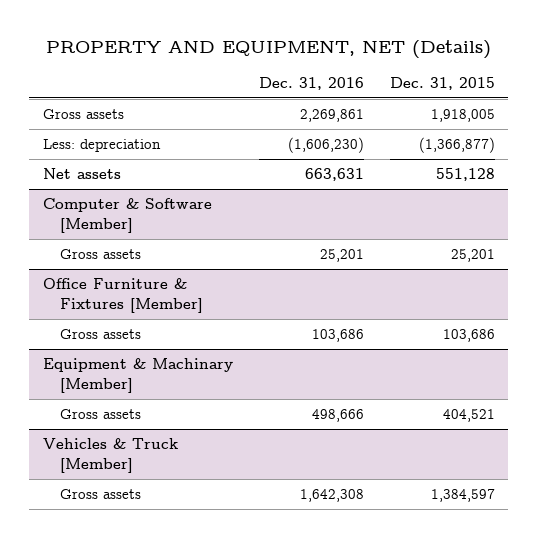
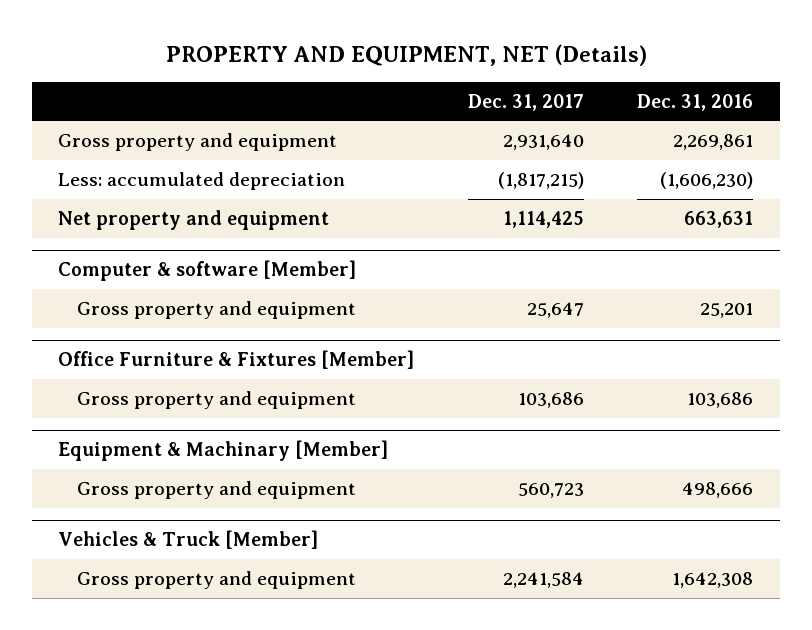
- | Dec. 31, 2016 | Dec. 31, 2015
+ | Dec. 31, 2017 | Dec. 31, 2016
- Gross assets | 2,269,861 | 1,918,005
- Less: depreciation | (1,606,230) | (1,366,877)
- Net assets | 663,631 | 551,128
- Computer & Software [Member]
- Gross assets | 25,201 | 25,201
+ Gross property and equipment | 2,931,640 | 2,269,861
+ Less: accumulated depreciation | (1,817,215) | (1,606,230)
+ Net property and equipment | 1,114,425 | 663,631
+ Computer & software [Member]
+ Gross property and equipment | 25,647 | 25,201
@ Office Furniture & Fixtures [Member]
- Gross assets | 103,686 | 103,686
+ Gross property and equipment | 103,686 | 103,686
@ Equipment & Machinary [Member]
- Gross assets | 498,666 | 404,521
+ Gross property and equipment | 560,723 | 498,666
@ Vehicles & Truck [Member]
- Gross assets | 1,642,308 | 1,384,597
+ Gross property and equipment | 2,241,584 | 1,642,308

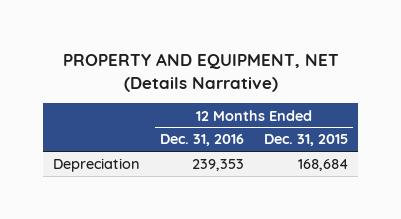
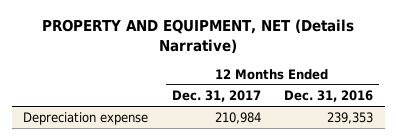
- | 12 Months Ended Dec. 31, 2016 | 12 Months Ended Dec. 31, 2015
+ | 12 Months Ended Dec. 31, 2017 | 12 Months Ended Dec. 31, 2016
- Depreciation | 239,353 | 168,684
+ Depreciation expense | 210,984 | 239,353

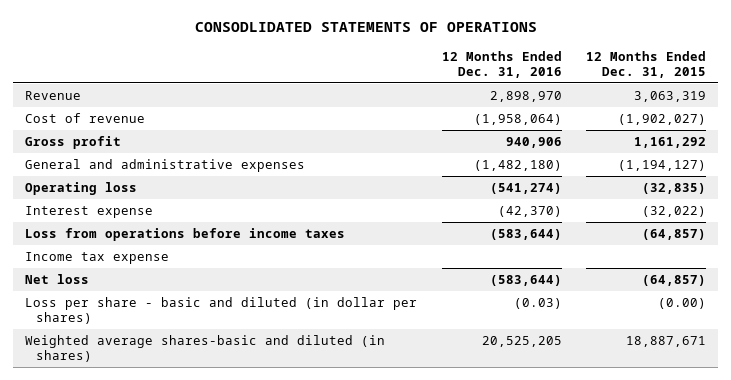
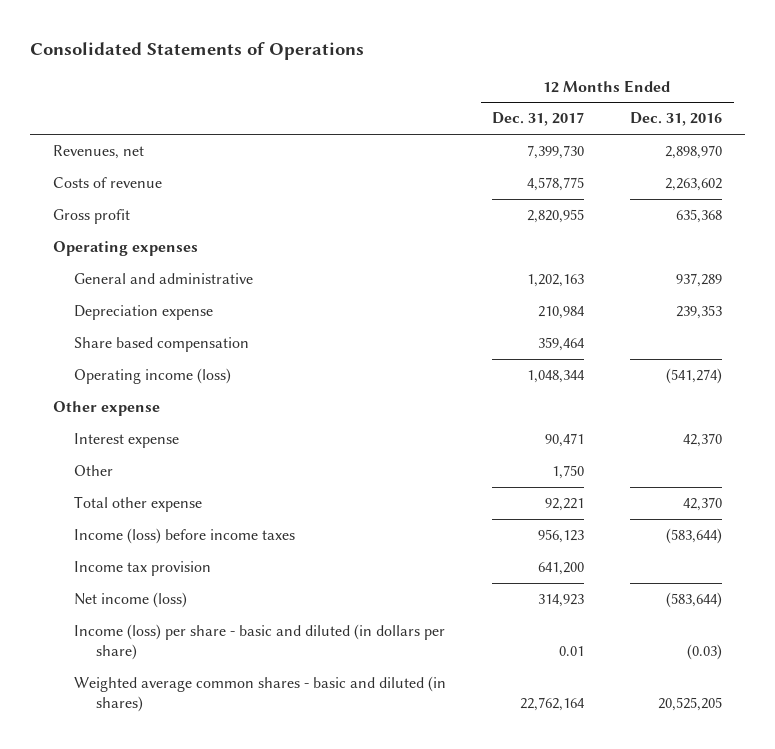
- CONSODLIDATED STATEMENTS OF OPERATIONS
+ Consolidated Statements of Operations
- | 12 Months Ended Dec. 31, 2016 | 12 Months Ended Dec. 31, 2015
+ | 12 Months Ended Dec. 31, 2017 | 12 Months Ended Dec. 31, 2016
- Revenue | 2,898,970 | 3,063,319
- Cost of revenue | (1,958,064) | (1,902,027)
- Gross profit | 940,906 | 1,161,292
- General and administrative expenses | (1,482,180) | (1,194,127)
- Operating loss | (541,274) | (32,835)
- Interest expense | (42,370) | (32,022)
- Loss from operations before income taxes | (583,644) | (64,857)
- Income tax expense
- Net loss | (583,644) | (64,857)
- Loss per share - basic and diluted (in dollar per shares) | (0.03) | (0.00)
- Weighted average shares-basic and diluted (in shares) | 20,525,205 | 18,887,671
+ Revenues, net | 7,399,730 | 2,898,970
+ Costs of revenue | 4,578,775 | 2,263,602
+ Gross profit | 2,820,955 | 635,368
+ Operating expenses
+ General and administrative | 1,202,163 | 937,289
+ Depreciation expense | 210,984 | 239,353
+ Share based compensation | 359,464 |
+ Operating income (loss) | 1,048,344 | (541,274)
+ Other expense
+ Interest expense | 90,471 | 42,370
+ Other | 1,750 |
+ Total other expense | 92,221 | 42,370
+ Income (loss) before income taxes | 956,123 | (583,644)
+ Income tax provision | 641,200 |
+ Net income (loss) | 314,923 | (583,644)
+ Income (loss) per share - basic and diluted (in dollars per share) | 0.01 | (0.03)
+ Weighted average common shares - basic and diluted (in shares) | 22,762,164 | 20,525,205

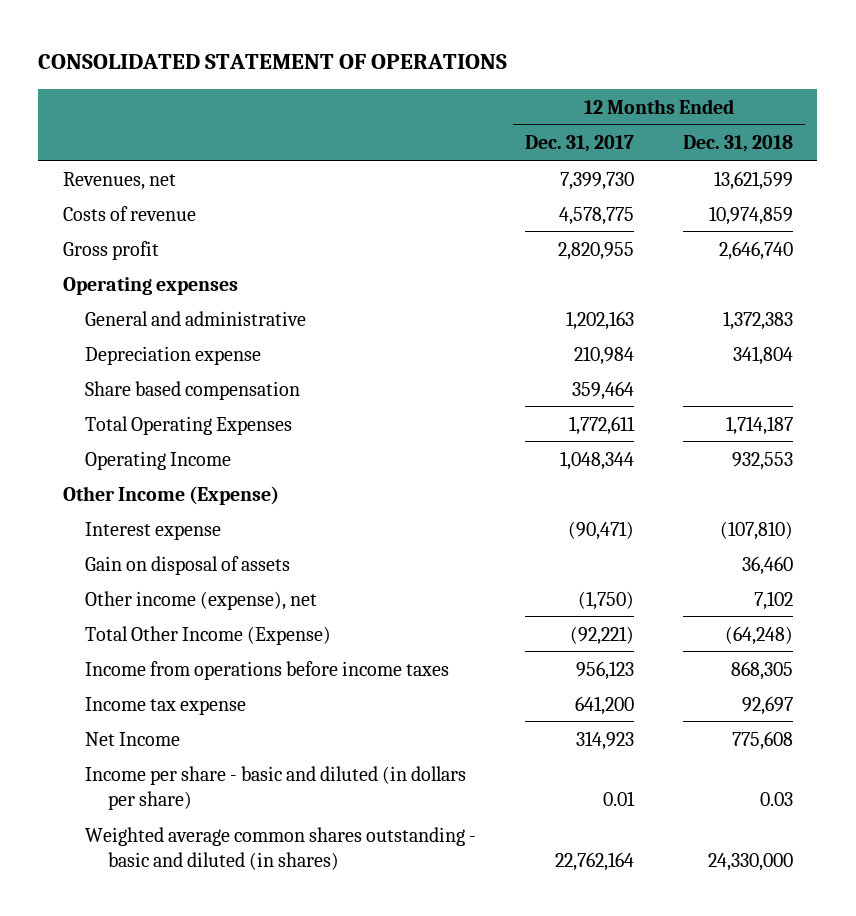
- Consolidated Statements of Operations
+ CONSOLIDATED STATEMENT OF OPERATIONS
- | 12 Months Ended Dec. 31, 2017 | 12 Months Ended Dec. 31, 2016
+ | 12 Months Ended Dec. 31, 2017 | 12 Months Ended Dec. 31, 2018
- Operating income (loss) | 1,048,344 | (541,274)
- Other expense
- Interest expense | 90,471 | 42,370
- Other | 1,750 |
- Total other expense | 92,221 | 42,370
- Income (loss) before income taxes | 956,123 | (583,644)
- Income tax provision | 641,200 |
- Net income (loss) | 314,923 | (583,644)
- Income (loss) per share - basic and diluted (in dollars per share) | 0.01 | (0.03)
- Weighted average common shares - basic and diluted (in shares) | 22,762,164 | 20,525,205
+ Total Operating Expenses | 1,772,611 | 1,714,187
+ Operating Income | 1,048,344 | 932,553
+ Other Income (Expense)
+ Interest expense | (90,471) | (107,810)
+ Gain on disposal of assets | | 36,460
+ Other income (expense), net | (1,750) | 7,102
+ Total Other Income (Expense) | (92,221) | (64,248)
+ Income from operations before income taxes | 956,123 | 868,305
+ Income tax expense | 641,200 | 92,697
+ Net Income | 314,923 | 775,608
+ Income per share - basic and diluted (in dollars per share) | 0.01 | 0.03
+ Weighted average common shares outstanding - basic and diluted (in shares) | 22,762,164 | 24,330,000

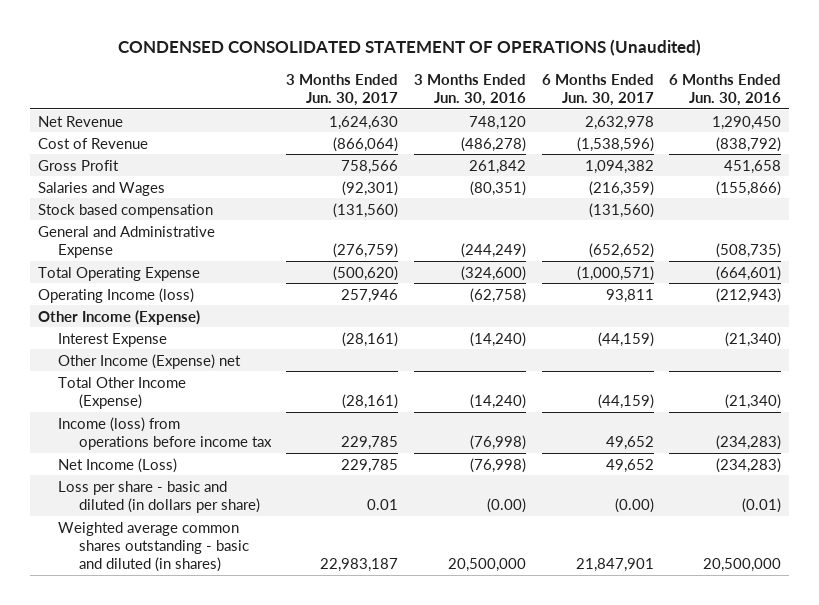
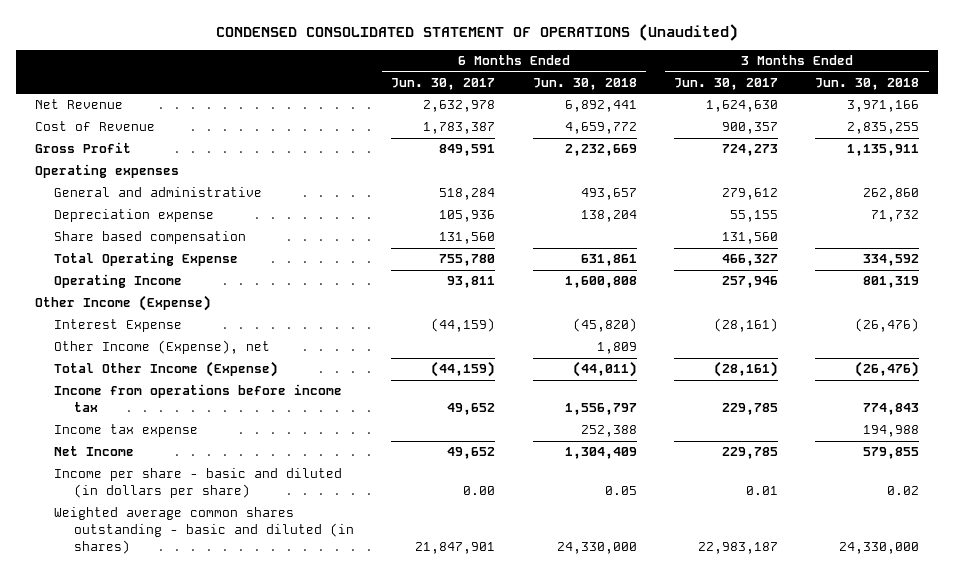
- | 3 Months Ended Jun. 30, 2017 | 3 Months Ended Jun. 30, 2016 | 6 Months Ended Jun. 30, 2017 | 6 Months Ended Jun. 30, 2016
+ | 6 Months Ended Jun. 30, 2017 | 6 Months Ended Jun. 30, 2018 | 3 Months Ended Jun. 30, 2017 | 3 Months Ended Jun. 30, 2018
- Cost of Revenue | (866,064) | (486,278) | (1,538,596) | (838,792)
- Gross Profit | 758,566 | 261,842 | 1,094,382 | 451,658
- Salaries and Wages | (92,301) | (80,351) | (216,359) | (155,866)
- Stock based compensation | (131,560) | | (131,560) |
- General and Administrative Expense | (276,759) | (244,249) | (652,652) | (508,735)
- Total Operating Expense | (500,620) | (324,600) | (1,000,571) | (664,601)
- Operating Income (loss) | 257,946 | (62,758) | 93,811 | (212,943)
+ Cost of Revenue | 1,783,387 | 4,659,772 | 900,357 | 2,835,255
+ Gross Profit | 849,591 | 2,232,669 | 724,273 | 1,135,911
+ Operating expenses
+ General and administrative | 518,284 | 493,657 | 279,612 | 262,860
+ Depreciation expense | 105,936 | 138,204 | 55,155 | 71,732
+ Share based compensation | 131,560 | | 131,560 |
+ Total Operating Expense | 755,780 | 631,861 | 466,327 | 334,592
+ Operating Income | 93,811 | 1,600,808 | 257,946 | 801,319
- Other Income (Expense) net
+ Other Income (Expense), net | | 1,809 | |
- Income (loss) from operations before income tax | 229,785 | (76,998) | 49,652 | (234,283)
- Net Income (Loss) | 229,785 | (76,998) | 49,652 | (234,283)
- Loss per share - basic and diluted (in dollars per share) | 0.01 | (0.00) | (0.00) | (0.01)
+ Income from operations before income tax | 49,652 | 1,556,797 | 229,785 | 774,843
+ Income tax expense | | 252,388 | | 194,988
+ Net Income | 49,652 | 1,304,409 | 229,785 | 579,855
+ Income per share - basic and diluted (in dollars per share) | 0.00 | 0.05 | 0.01 | 0.02

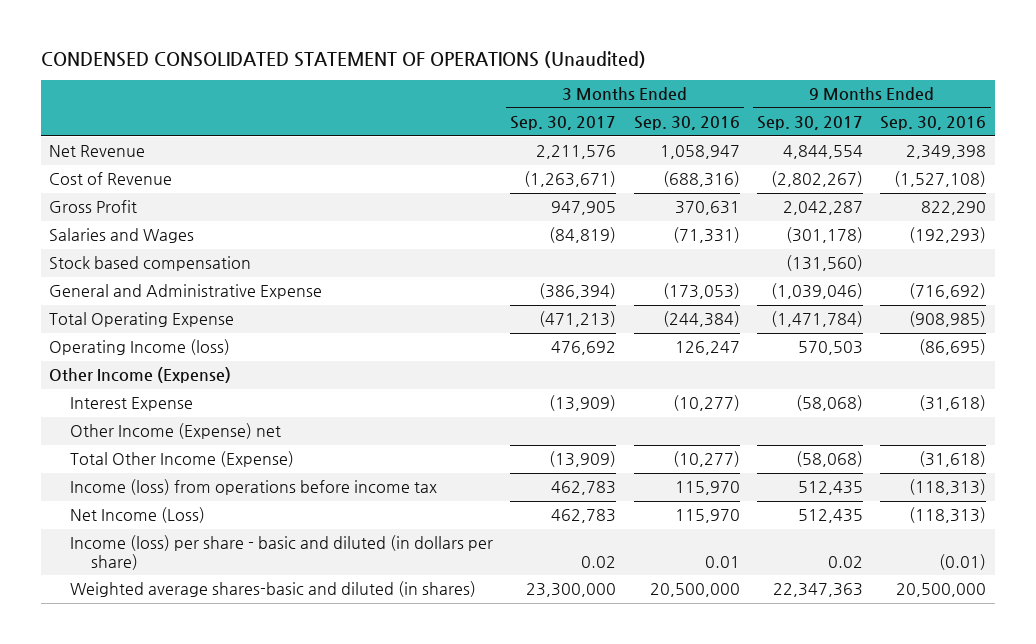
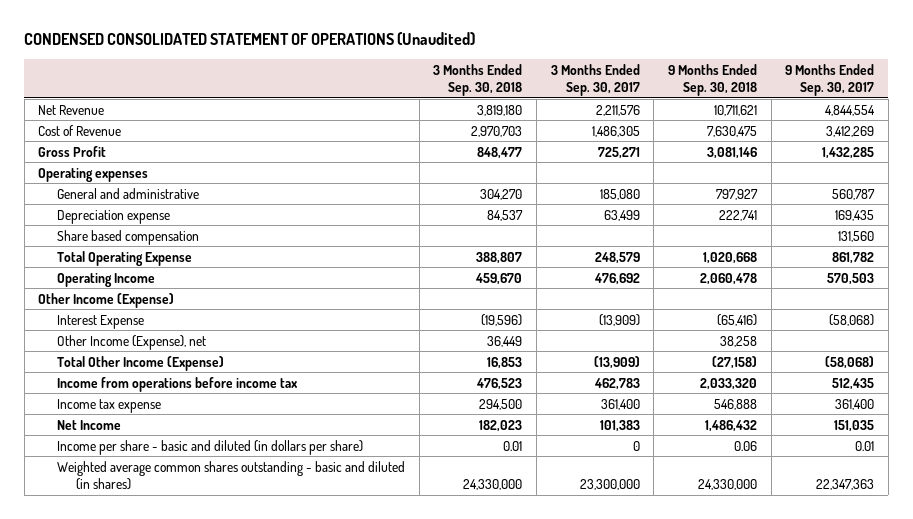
- | 3 Months Ended Sep. 30, 2017 | 3 Months Ended Sep. 30, 2016 | 9 Months Ended Sep. 30, 2017 | 9 Months Ended Sep. 30, 2016
+ | 3 Months Ended Sep. 30, 2018 | 3 Months Ended Sep. 30, 2017 | 9 Months Ended Sep. 30, 2018 | 9 Months Ended Sep. 30, 2017
- Cost of Revenue | (1,263,671) | (688,316) | (2,802,267) | (1,527,108)
- Gross Profit | 947,905 | 370,631 | 2,042,287 | 822,290
- Salaries and Wages | (84,819) | (71,331) | (301,178) | (192,293)
- Stock based compensation | | | (131,560) |
- General and Administrative Expense | (386,394) | (173,053) | (1,039,046) | (716,692)
- Total Operating Expense | (471,213) | (244,384) | (1,471,784) | (908,985)
- Operating Income (loss) | 476,692 | 126,247 | 570,503 | (86,695)
+ Cost of Revenue | 2,970,703 | 1,486,305 | 7,630,475 | 3,412,269
+ Gross Profit | 848,477 | 725,271 | 3,081,146 | 1,432,285
+ Operating expenses
+ General and administrative | 304,270 | 185,080 | 797,927 | 560,787
+ Depreciation expense | 84,537 | 63,499 | 222,741 | 169,435
+ Share based compensation | | | | 131,560
+ Total Operating Expense | 388,807 | 248,579 | 1,020,668 | 861,782
+ Operating Income | 459,670 | 476,692 | 2,060,478 | 570,503
- Other Income (Expense) net
+ Other Income (Expense), net | 36,449 | | 38,258 |
- Income (loss) from operations before income tax | 462,783 | 115,970 | 512,435 | (118,313)
- Net Income (Loss) | 462,783 | 115,970 | 512,435 | (118,313)
- Income (loss) per share - basic and diluted (in dollars per share) | 0.02 | 0.01 | 0.02 | (0.01)
- Weighted average shares-basic and diluted (in shares) | 23,300,000 | 20,500,000 | 22,347,363 | 20,500,000
+ Income from operations before income tax | 476,523 | 462,783 | 2,033,320 | 512,435
+ Income tax expense | 294,500 | 361,400 | 546,888 | 361,400
+ Net Income | 182,023 | 101,383 | 1,486,432 | 151,035
+ Income per share - basic and diluted (in dollars per share) | 0.01 | 0 | 0.06 | 0.01
+ Weighted average common shares outstanding - basic and diluted (in shares) | 24,330,000 | 23,300,000 | 24,330,000 | 22,347,363

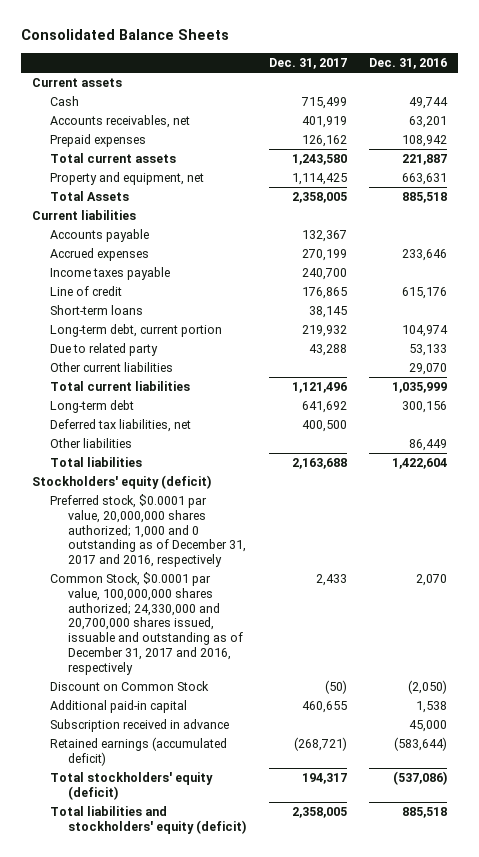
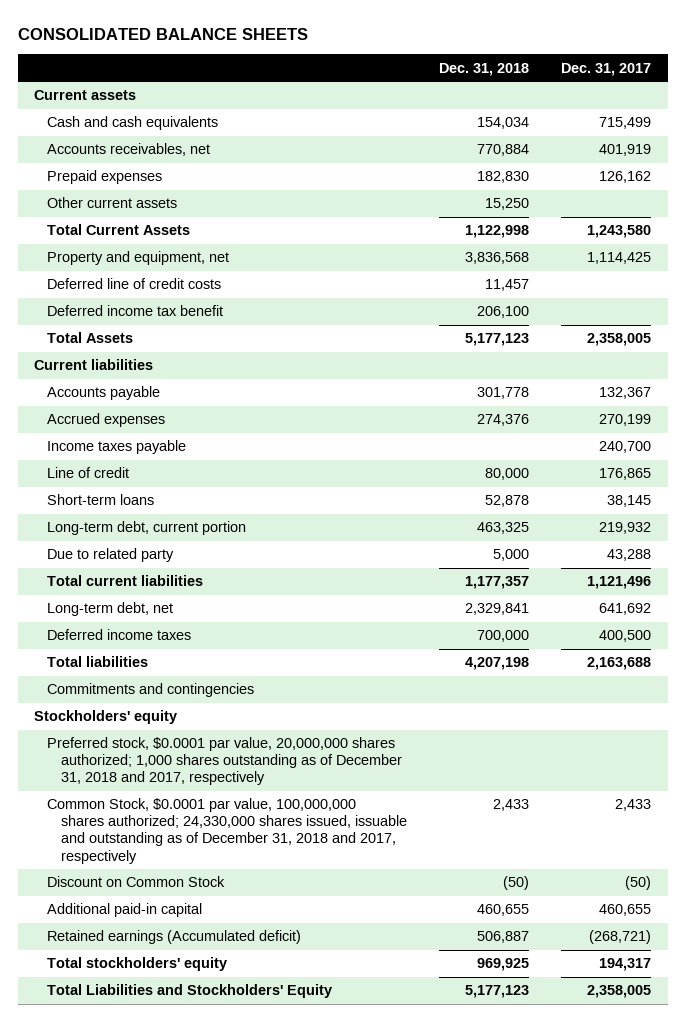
- Consolidated Balance Sheets
+ CONSOLIDATED BALANCE SHEETS
- | Dec. 31, 2017 | Dec. 31, 2016
+ | Dec. 31, 2018 | Dec. 31, 2017
- Cash | 715,499 | 49,744
+ Cash and cash equivalents | 154,034 | 715,499
- Total current assets | 1,243,580 | 221,887
+ Other current assets | 15,250 |
+ Total Current Assets | 1,122,998 | 1,243,580
+ Deferred line of credit costs | 11,457 |
+ Deferred income tax benefit | 206,100 |
- Other current liabilities | | 29,070
- Long-term debt | 641,692 | 300,156
- Deferred tax liabilities, net | 400,500 |
- Other liabilities | | 86,449
+ Long-term debt, net | 2,329,841 | 641,692
+ Deferred income taxes | 700,000 | 400,500
- Stockholders' equity (deficit)
- Preferred stock, $0.0001 par value, 20,000,000 shares authorized; 1,000 and 0 outstanding as of December 31, 2017 and 2016, respectively
- Common Stock, $0.0001 par value, 100,000,000 shares authorized; 24,330,000 and 20,700,000 shares issued, issuable and outstanding as of December 31, 2017 and 2016, respectively | 2,433 | 2,070
+ Commitments and contingencies
+ Stockholders' equity
+ Preferred stock, $0.0001 par value, 20,000,000 shares authorized; 1,000 shares outstanding as of December 31, 2018 and 2017, respectively
+ Common Stock, $0.0001 par value, 100,000,000 shares authorized; 24,330,000 shares issued, issuable and outstanding as of December 31, 2018 and 2017, respectively | 2,433 | 2,433
- Subscription received in advance | | 45,000
- Retained earnings (accumulated deficit) | (268,721) | (583,644)
- Total stockholders' equity (deficit) | 194,317 | (537,086)
- Total liabilities and stockholders' equity (deficit) | 2,358,005 | 885,518
+ Retained earnings (Accumulated deficit) | 506,887 | (268,721)
+ Total stockholders' equity | 969,925 | 194,317
+ Total Liabilities and Stockholders' Equity | 5,177,123 | 2,358,005

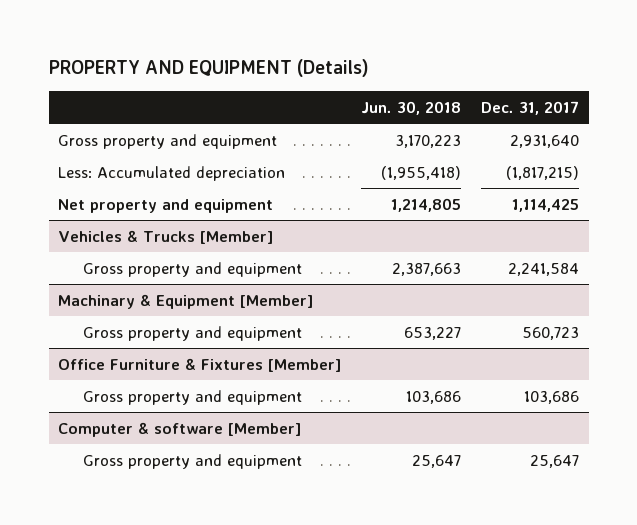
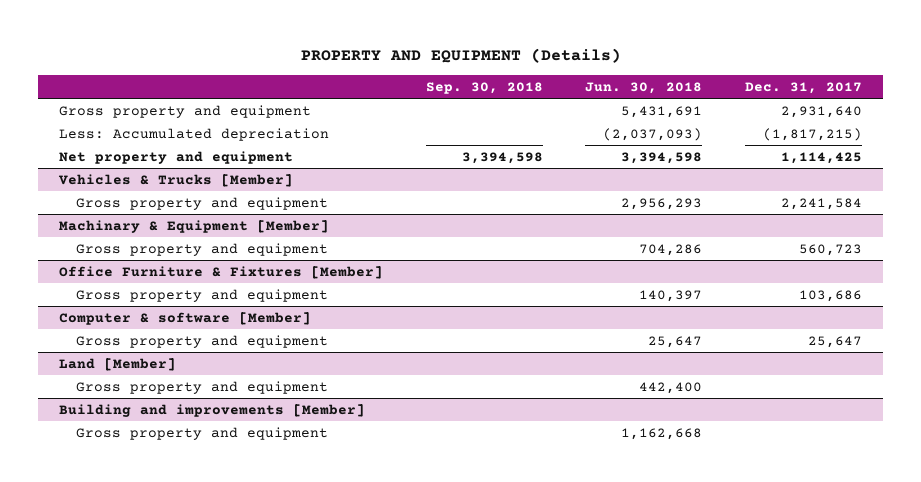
- | Jun. 30, 2018 | Dec. 31, 2017
+ | Sep. 30, 2018 | Jun. 30, 2018 | Dec. 31, 2017
- Gross property and equipment | 3,170,223 | 2,931,640
- Less: Accumulated depreciation | (1,955,418) | (1,817,215)
- Net property and equipment | 1,214,805 | 1,114,425
+ Gross property and equipment | | 5,431,691 | 2,931,640
+ Less: Accumulated depreciation | | (2,037,093) | (1,817,215)
+ Net property and equipment | 3,394,598 | 3,394,598 | 1,114,425
@ Vehicles & Trucks [Member]
- Gross property and equipment | 2,387,663 | 2,241,584
+ Gross property and equipment | | 2,956,293 | 2,241,584
@ Machinary & Equipment [Member]
- Gross property and equipment | 653,227 | 560,723
+ Gross property and equipment | | 704,286 | 560,723
@ Office Furniture & Fixtures [Member]
- Gross property and equipment | 103,686 | 103,686
+ Gross property and equipment | | 140,397 | 103,686
+ Land [Member]
+ Gross property and equipment | | 442,400 |
+ Building and improvements [Member]
+ Gross property and equipment | | 1,162,668 |

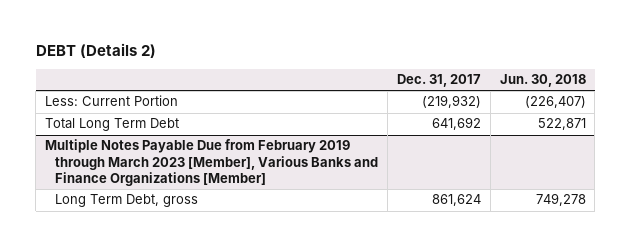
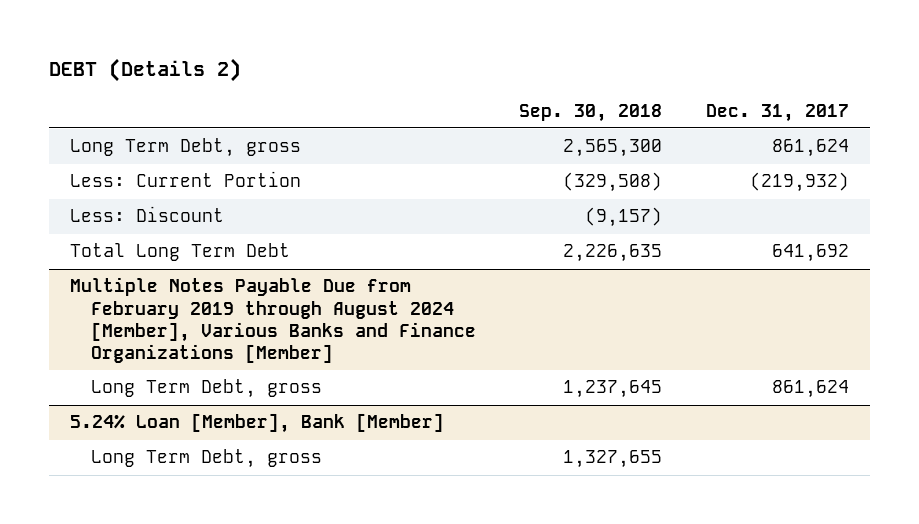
- | Dec. 31, 2017 | Jun. 30, 2018
+ | Sep. 30, 2018 | Dec. 31, 2017
+ Long Term Debt, gross | 2,565,300 | 861,624
+ Less: Discount | (9,157) |
- Multiple Notes Payable Due from February 2019 through March 2023 [Member], Various Banks and Finance Organizations [Member]
+ Multiple Notes Payable Due from February 2019 through August 2024 [Member], Various Banks and Finance Organizations [Member]
+ 5.24% Loan [Member], Bank [Member]
+ Long Term Debt, gross | 1,327,655 |

